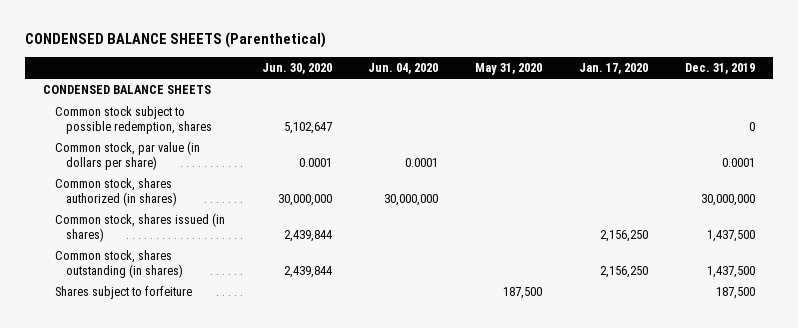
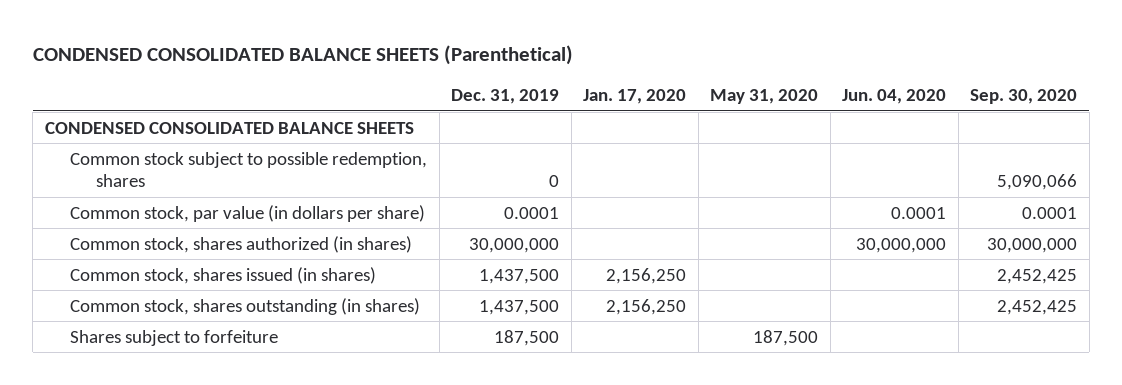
- CONDENSED BALANCE SHEETS (Parenthetical)
+ CONDENSED CONSOLIDATED BALANCE SHEETS (Parenthetical)
- | Jun. 30, 2020 | Jun. 04, 2020 | May 31, 2020 | Jan. 17, 2020 | Dec. 31, 2019
+ | Dec. 31, 2019 | Jan. 17, 2020 | May 31, 2020 | Jun. 04, 2020 | Sep. 30, 2020
- CONDENSED BALANCE SHEETS
+ CONDENSED CONSOLIDATED BALANCE SHEETS

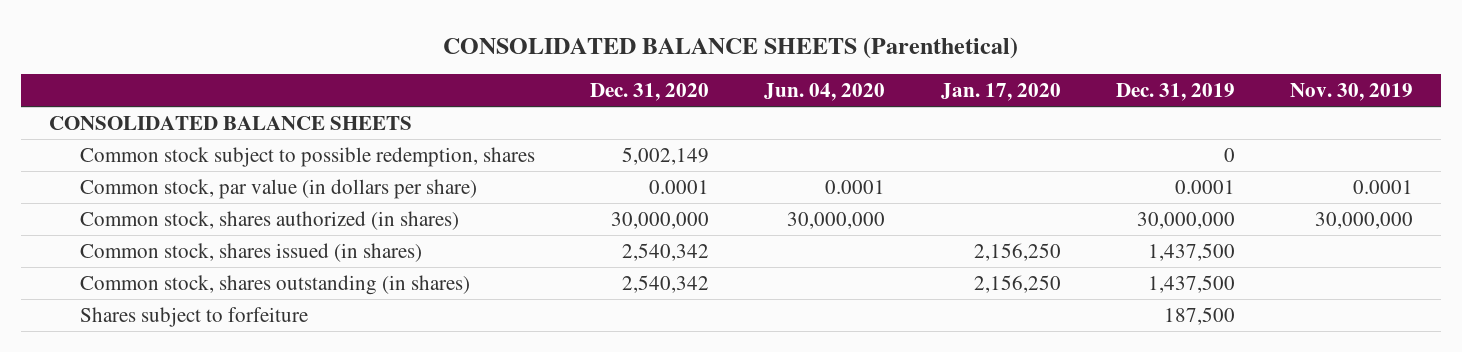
- CONDENSED CONSOLIDATED BALANCE SHEETS (Parenthetical)
+ CONSOLIDATED BALANCE SHEETS (Parenthetical)
- | Dec. 31, 2019 | Jan. 17, 2020 | May 31, 2020 | Jun. 04, 2020 | Sep. 30, 2020
+ | Dec. 31, 2020 | Jun. 04, 2020 | Jan. 17, 2020 | Dec. 31, 2019 | Nov. 30, 2019
- CONDENSED CONSOLIDATED BALANCE SHEETS
+ CONSOLIDATED BALANCE SHEETS

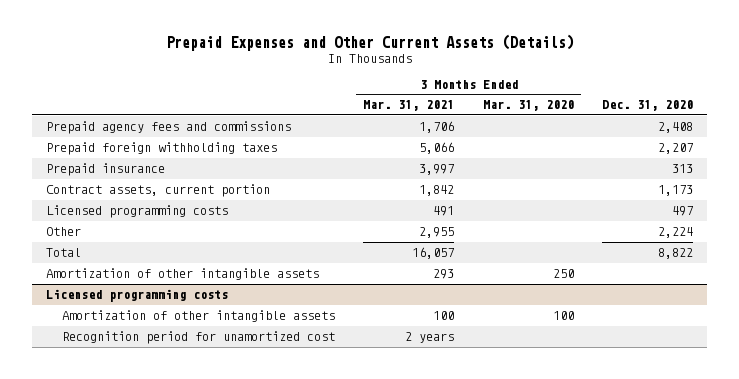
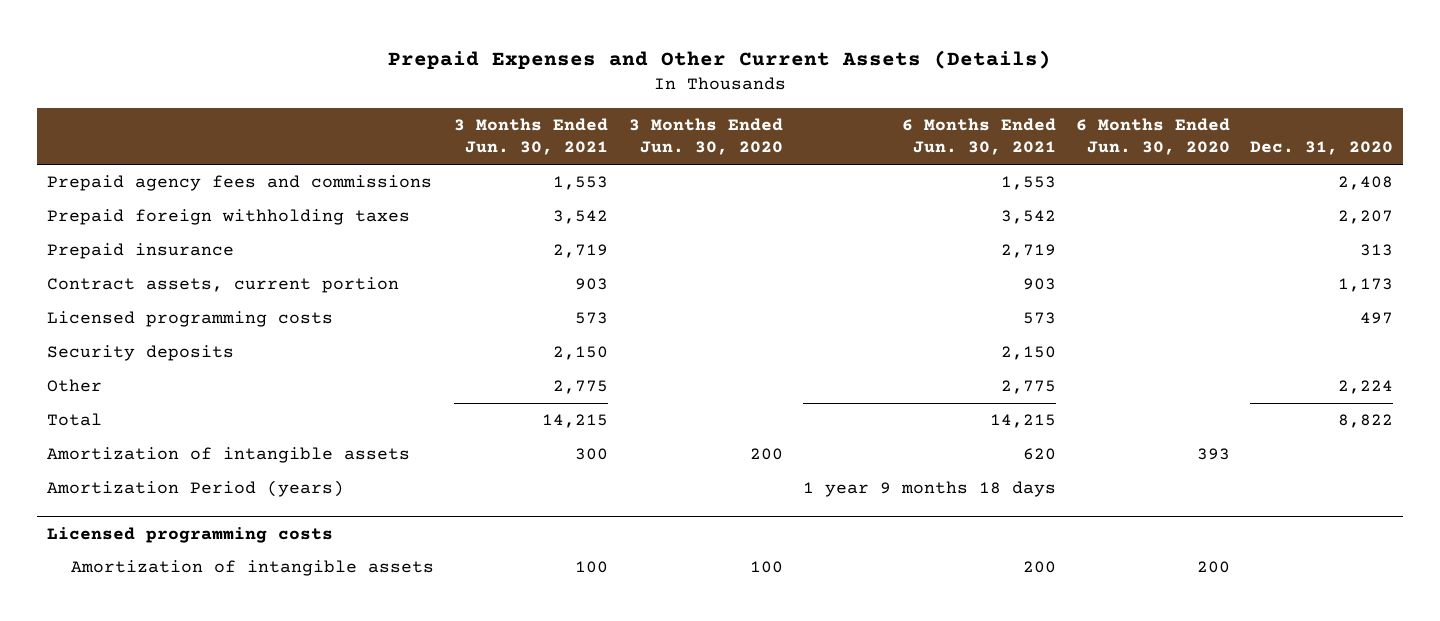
- | 3 Months Ended Mar. 31, 2021 | 3 Months Ended Mar. 31, 2020 | Dec. 31, 2020
+ | 3 Months Ended Jun. 30, 2021 | 3 Months Ended Jun. 30, 2020 | 6 Months Ended Jun. 30, 2021 | 6 Months Ended Jun. 30, 2020 | Dec. 31, 2020
+ Security deposits | 2,150 | | 2,150 | |
- Amortization of other intangible assets | 293 | 250 |
+ Amortization of intangible assets | 300 | 200 | 620 | 393 |
+ Amortization Period (years) | | | 1 year 9 months 18 days | |
@ Licensed programming costs
- Amortization of other intangible assets | 100 | 100 |
- Recognition period for unamortized cost | 2 years | |
+ Amortization of intangible assets | 100 | 100 | 200 | 200 |

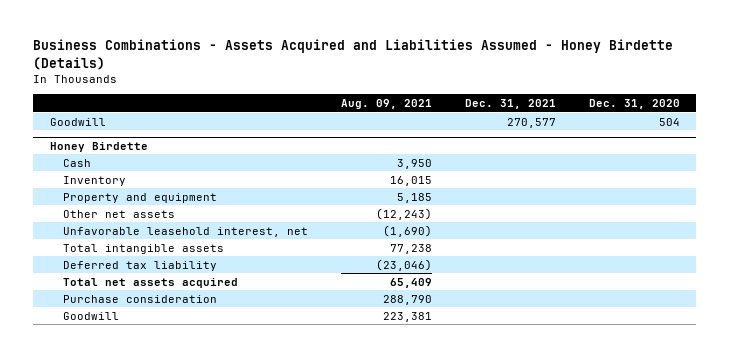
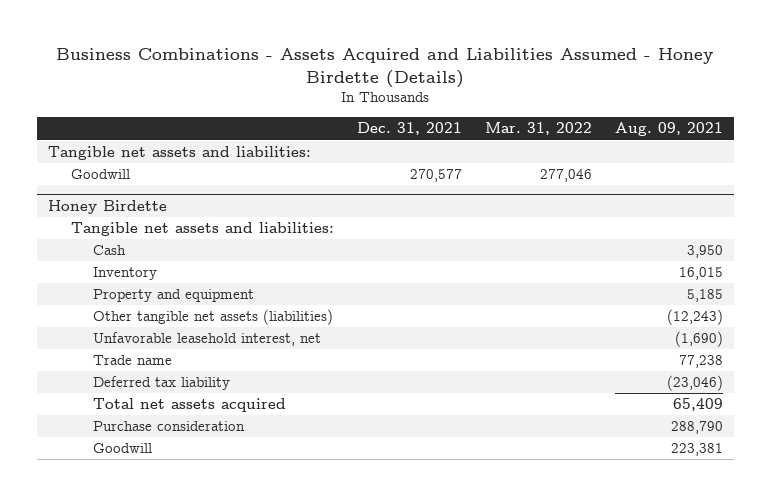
- | Aug. 09, 2021 | Dec. 31, 2021 | Dec. 31, 2020
+ | Dec. 31, 2021 | Mar. 31, 2022 | Aug. 09, 2021
+ Tangible net assets and liabilities:
@ Honey Birdette
+ Tangible net assets and liabilities:
- Other net assets | (12,243) | |
+ Other tangible net assets (liabilities) | | | (12,243)
- Total intangible assets | 77,238 | |
+ Trade name | | | 77,238

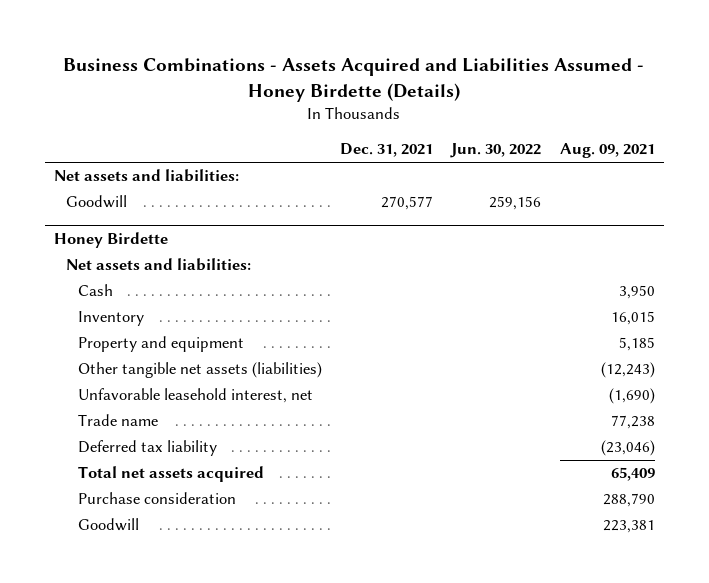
- | Dec. 31, 2021 | Mar. 31, 2022 | Aug. 09, 2021
+ | Dec. 31, 2021 | Jun. 30, 2022 | Aug. 09, 2021
- Tangible net assets and liabilities:
+ Net assets and liabilities:
@ Honey Birdette
- Tangible net assets and liabilities:
+ Net assets and liabilities:

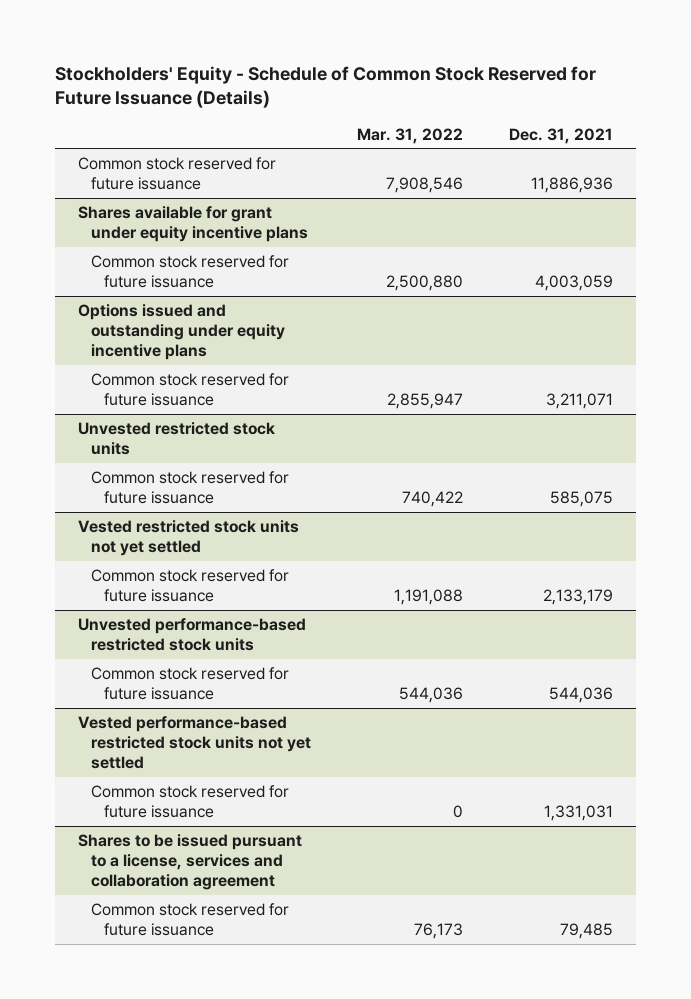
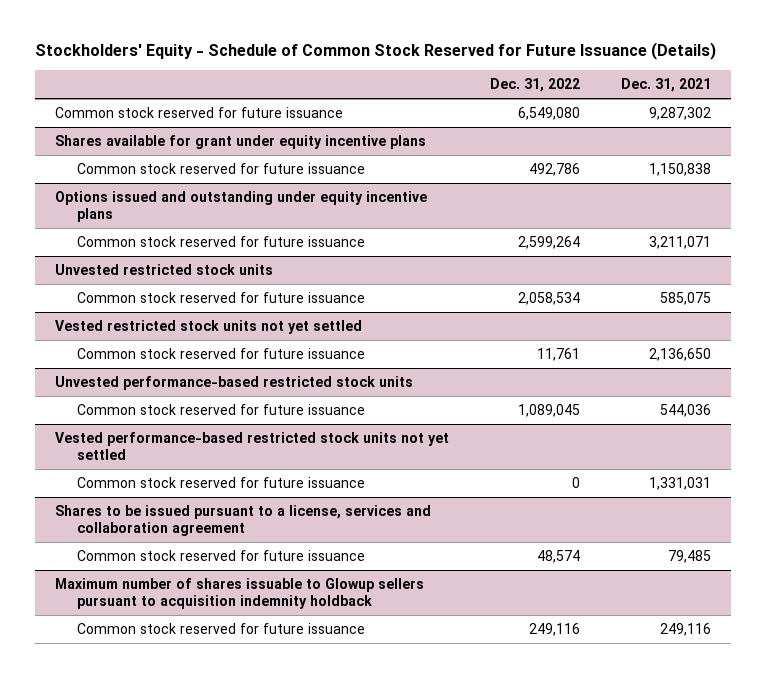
- | Mar. 31, 2022 | Dec. 31, 2021
+ | Dec. 31, 2022 | Dec. 31, 2021
- Common stock reserved for future issuance | 7,908,546 | 11,886,936
+ Common stock reserved for future issuance | 6,549,080 | 9,287,302
@ Shares available for grant under equity incentive plans
- Common stock reserved for future issuance | 2,500,880 | 4,003,059
+ Common stock reserved for future issuance | 492,786 | 1,150,838
@ Vested restricted stock units not yet settled
- Common stock reserved for future issuance | 1,191,088 | 2,133,179
+ Common stock reserved for future issuance | 11,761 | 2,136,650
+ Maximum number of shares issuable to Glowup sellers pursuant to acquisition indemnity holdback
+ Common stock reserved for future issuance | 249,116 | 249,116

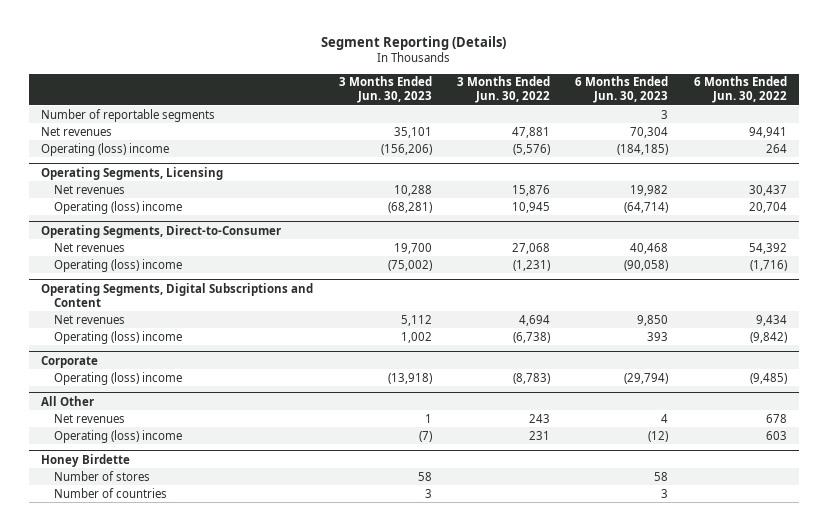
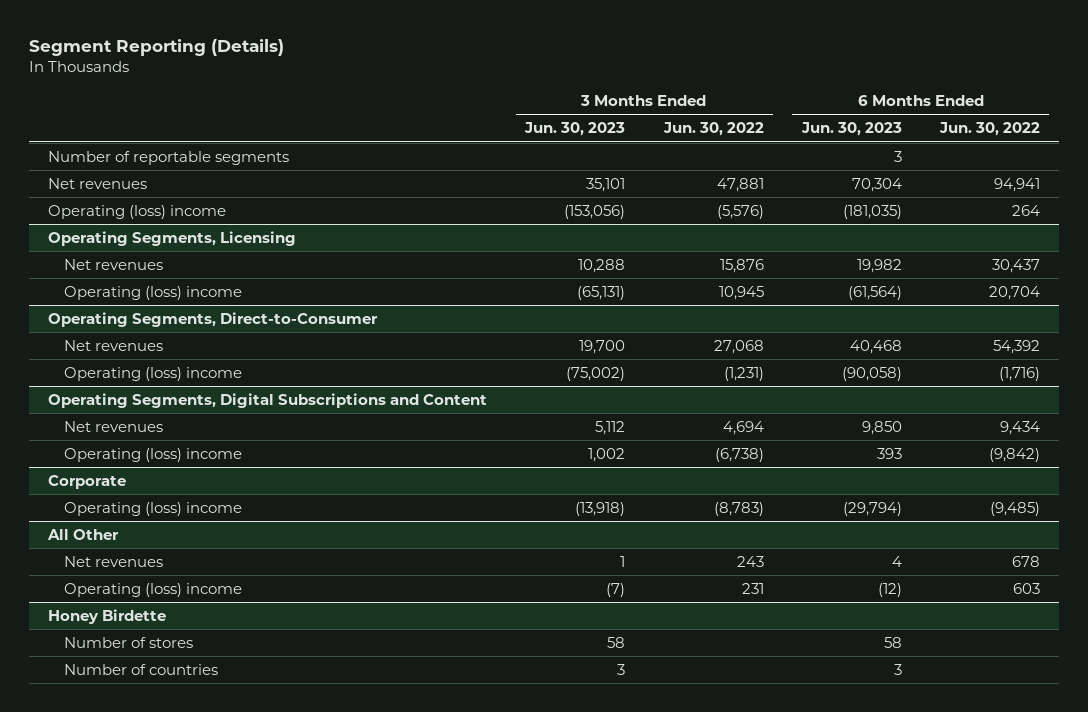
- Operating (loss) income | (156,206) | (5,576) | (184,185) | 264
+ Operating (loss) income | (153,056) | (5,576) | (181,035) | 264
@ Operating Segments, Licensing
- Operating (loss) income | (68,281) | 10,945 | (64,714) | 20,704
+ Operating (loss) income | (65,131) | 10,945 | (61,564) | 20,704

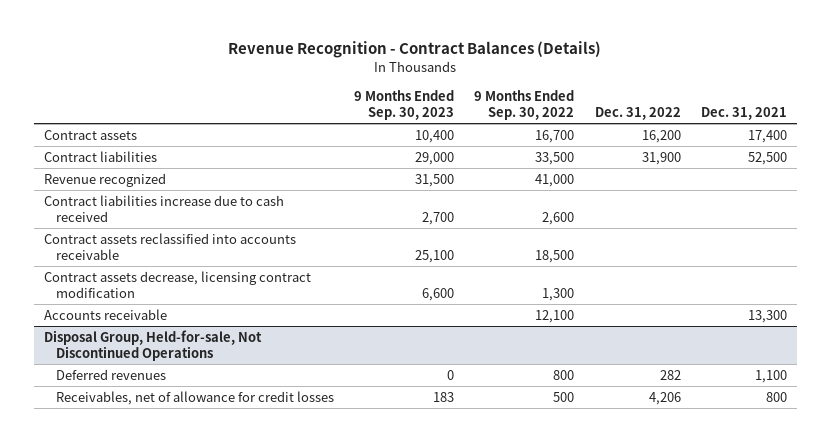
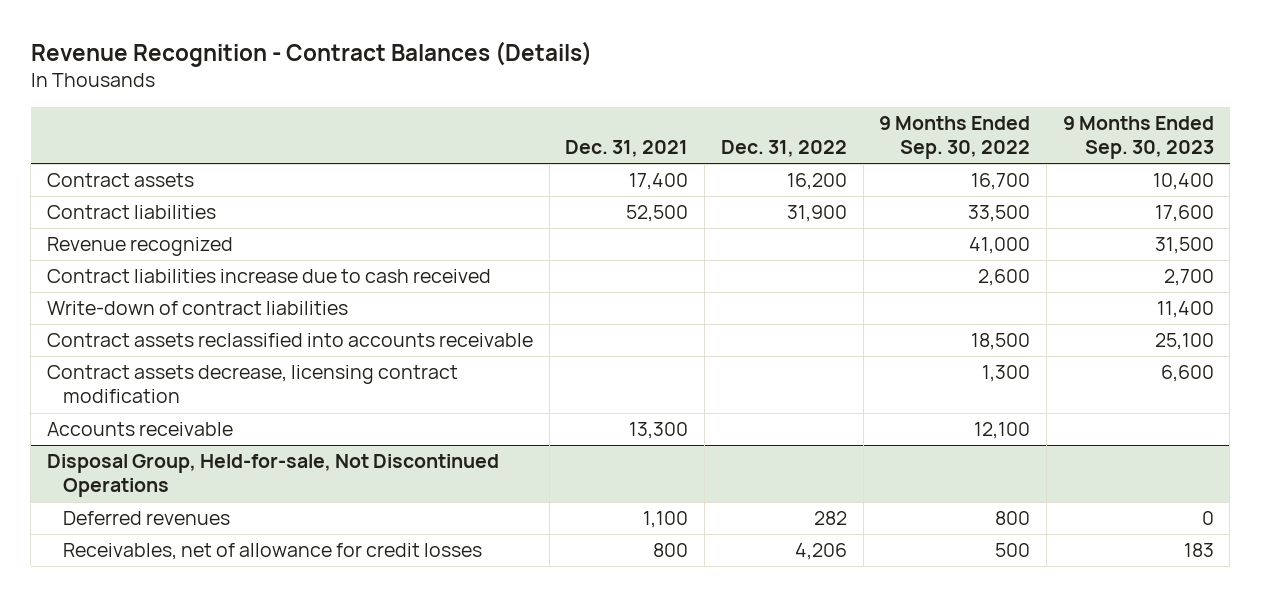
- | 9 Months Ended Sep. 30, 2023 | 9 Months Ended Sep. 30, 2022 | Dec. 31, 2022 | Dec. 31, 2021
+ | Dec. 31, 2021 | Dec. 31, 2022 | 9 Months Ended Sep. 30, 2022 | 9 Months Ended Sep. 30, 2023
- Contract liabilities | 29,000 | 33,500 | 31,900 | 52,500
+ Contract liabilities | 52,500 | 31,900 | 33,500 | 17,600
+ Write-down of contract liabilities | | | | 11,400

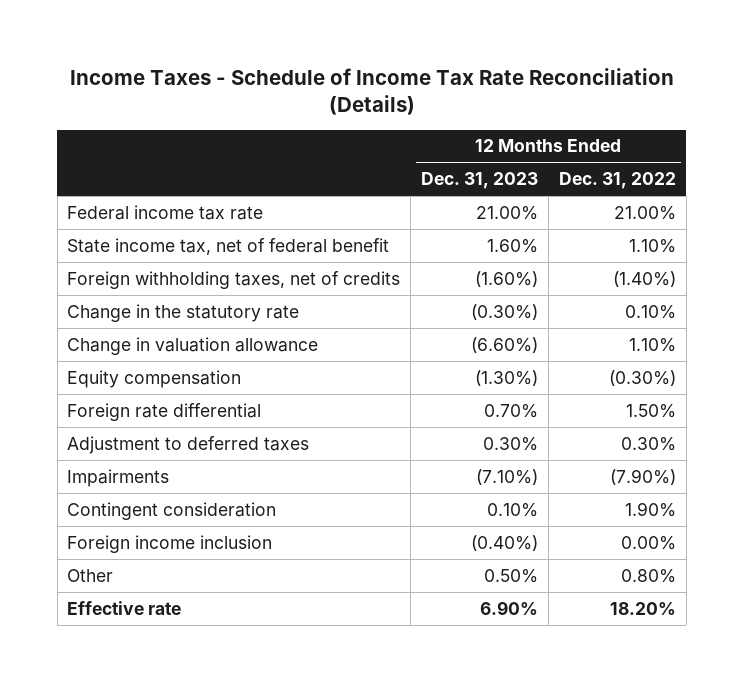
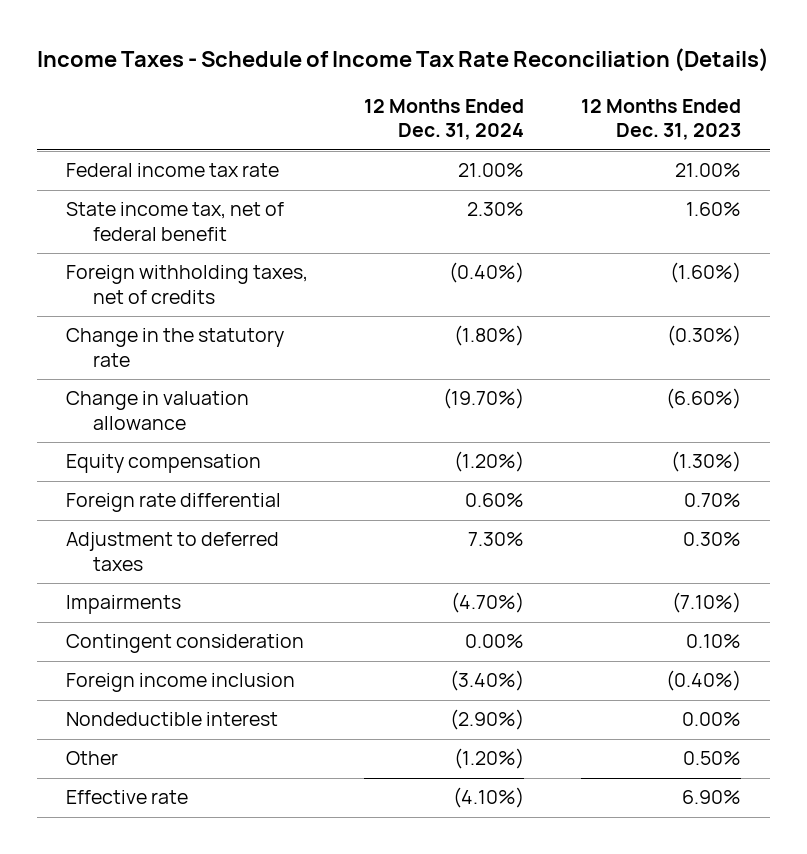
- | 12 Months Ended Dec. 31, 2023 | 12 Months Ended Dec. 31, 2022
+ | 12 Months Ended Dec. 31, 2024 | 12 Months Ended Dec. 31, 2023
+ Nondeductible interest | (2.90%) | 0.00%

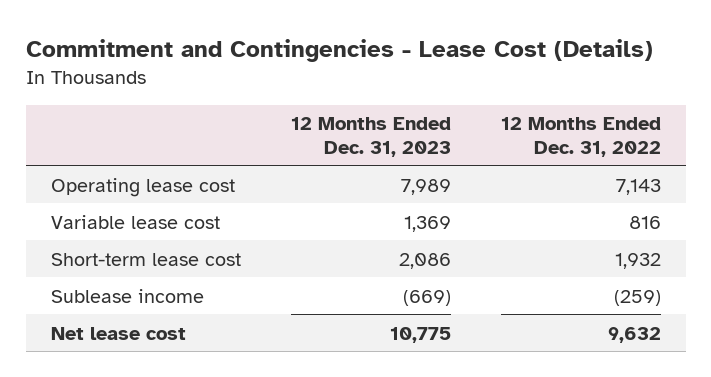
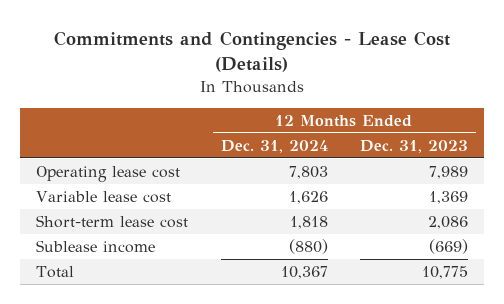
- Commitment and Contingencies - Lease Cost (Details)
+ Commitments and Contingencies - Lease Cost (Details)
- | 12 Months Ended Dec. 31, 2023 | 12 Months Ended Dec. 31, 2022
+ | 12 Months Ended Dec. 31, 2024 | 12 Months Ended Dec. 31, 2023
- Net lease cost | 10,775 | 9,632
+ Total | 10,367 | 10,775

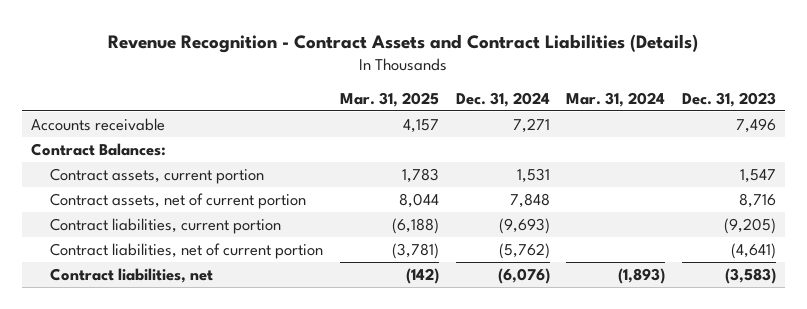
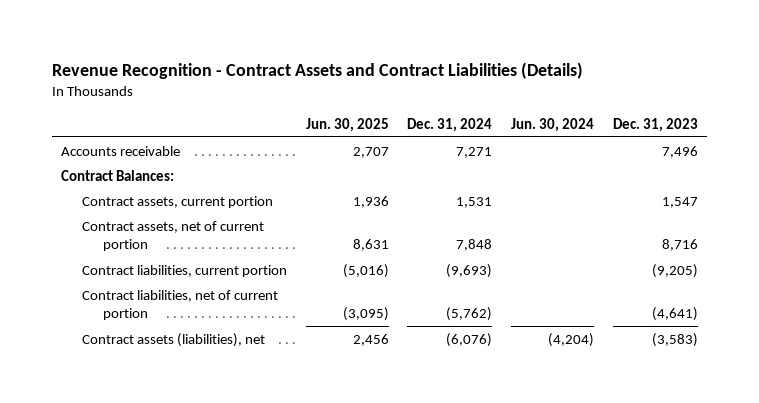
- | Mar. 31, 2025 | Dec. 31, 2024 | Mar. 31, 2024 | Dec. 31, 2023
+ | Jun. 30, 2025 | Dec. 31, 2024 | Jun. 30, 2024 | Dec. 31, 2023
- Contract liabilities, net | (142) | (6,076) | (1,893) | (3,583)
+ Contract assets (liabilities), net | 2,456 | (6,076) | (4,204) | (3,583)

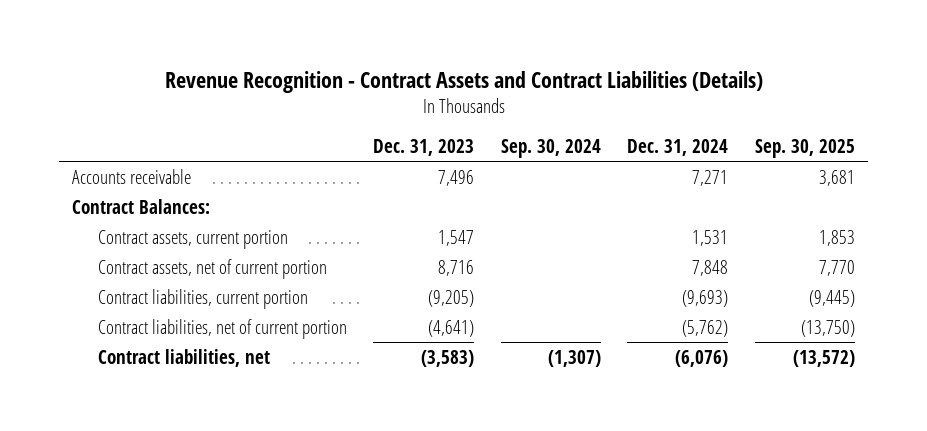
- | Jun. 30, 2025 | Dec. 31, 2024 | Jun. 30, 2024 | Dec. 31, 2023
+ | Dec. 31, 2023 | Sep. 30, 2024 | Dec. 31, 2024 | Sep. 30, 2025
- Contract assets (liabilities), net | 2,456 | (6,076) | (4,204) | (3,583)
+ Contract liabilities, net | (3,583) | (1,307) | (6,076) | (13,572)

